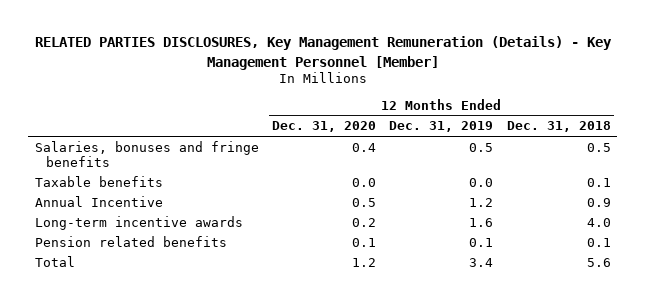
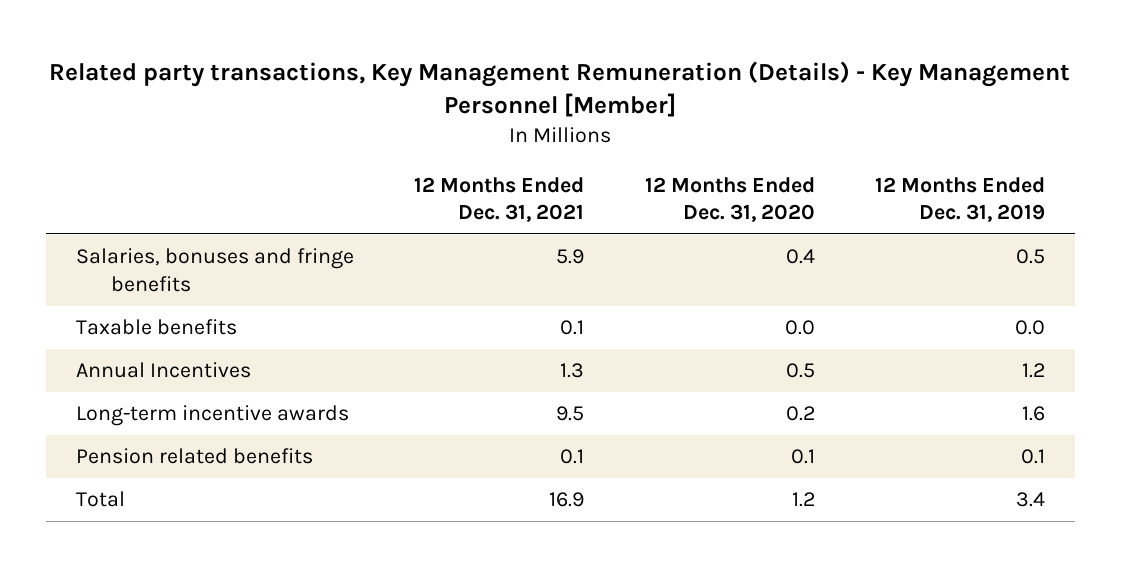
- RELATED PARTIES DISCLOSURES, Key Management Remuneration (Details) - Key Management Personnel [Member]
+ Related party transactions, Key Management Remuneration (Details) - Key Management Personnel [Member]
- | 12 Months Ended Dec. 31, 2020 | 12 Months Ended Dec. 31, 2019 | 12 Months Ended Dec. 31, 2018
+ | 12 Months Ended Dec. 31, 2021 | 12 Months Ended Dec. 31, 2020 | 12 Months Ended Dec. 31, 2019
- Annual Incentive | 0.5 | 1.2 | 0.9
+ Annual Incentives | 1.3 | 0.5 | 1.2

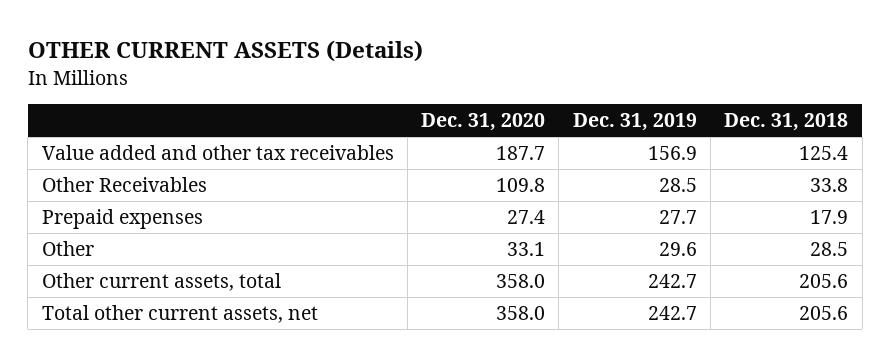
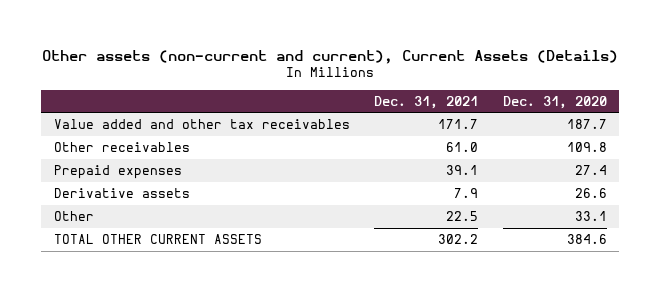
- OTHER CURRENT ASSETS (Details)
+ Other assets (non-current and current), Current Assets (Details)
- | Dec. 31, 2020 | Dec. 31, 2019 | Dec. 31, 2018
+ | Dec. 31, 2021 | Dec. 31, 2020
- Other Receivables | 109.8 | 28.5 | 33.8
+ Other receivables | 61.0 | 109.8
+ Derivative assets | 7.9 | 26.6
- Other current assets, total | 358.0 | 242.7 | 205.6
- Total other current assets, net | 358.0 | 242.7 | 205.6
+ TOTAL OTHER CURRENT ASSETS | 302.2 | 384.6

